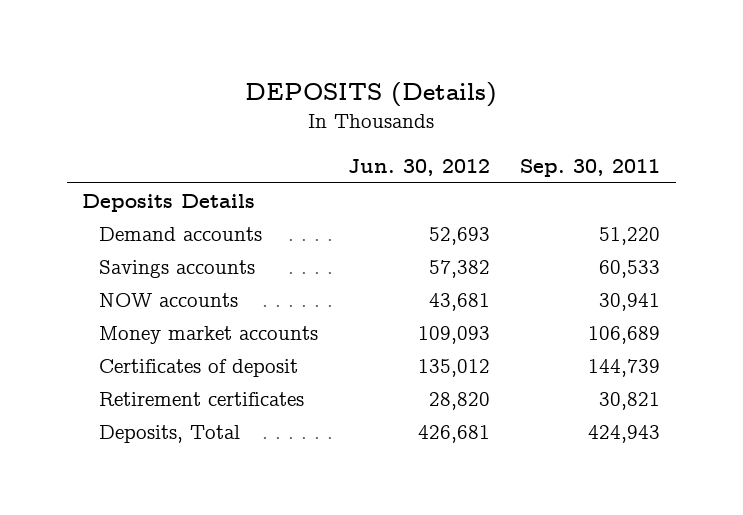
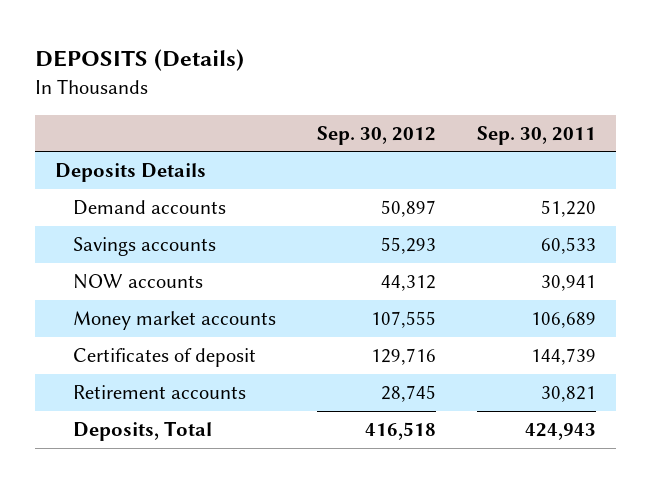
- | Jun. 30, 2012 | Sep. 30, 2011
+ | Sep. 30, 2012 | Sep. 30, 2011
- Retirement certificates | 28,820 | 30,821
+ Retirement accounts | 28,745 | 30,821

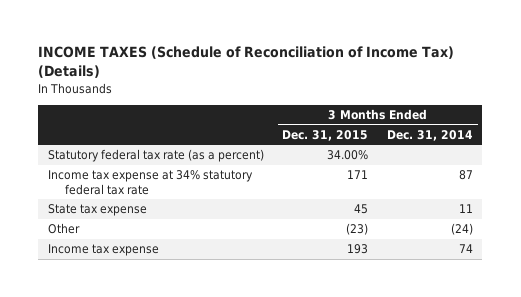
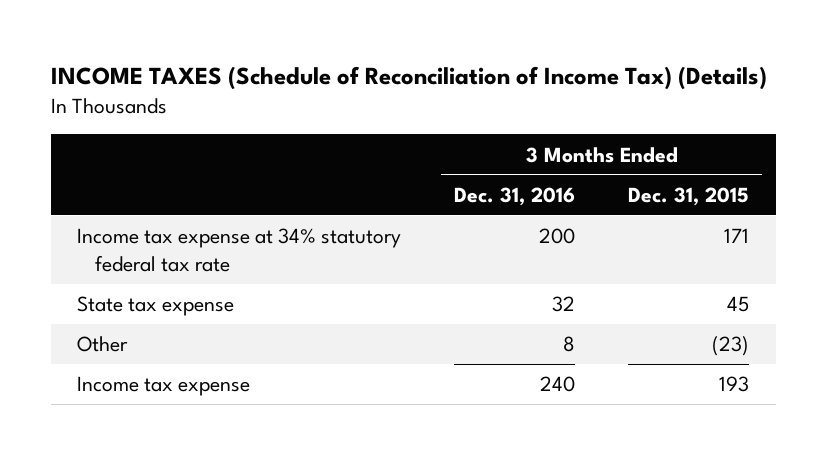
- | 3 Months Ended Dec. 31, 2015 | 3 Months Ended Dec. 31, 2014
+ | 3 Months Ended Dec. 31, 2016 | 3 Months Ended Dec. 31, 2015
- Statutory federal tax rate (as a percent) | 34.00% |

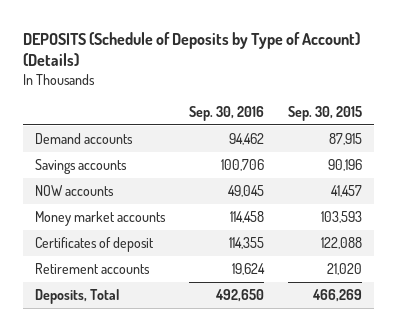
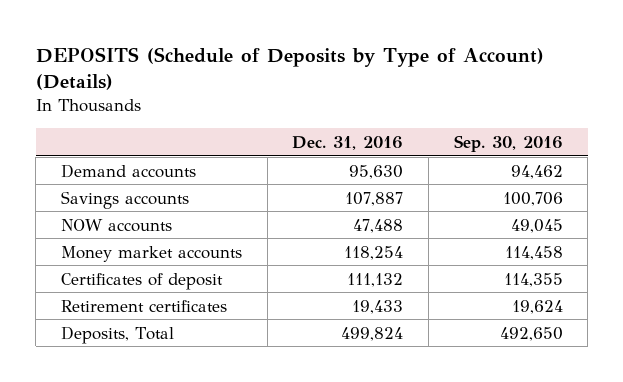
- | Sep. 30, 2016 | Sep. 30, 2015
+ | Dec. 31, 2016 | Sep. 30, 2016
- Retirement accounts | 19,624 | 21,020
+ Retirement certificates | 19,433 | 19,624

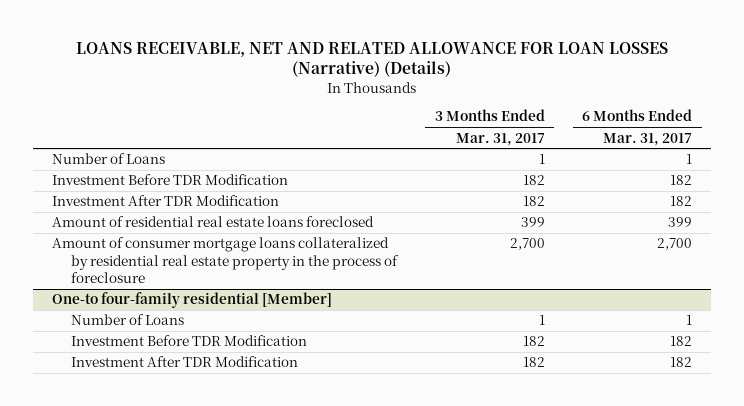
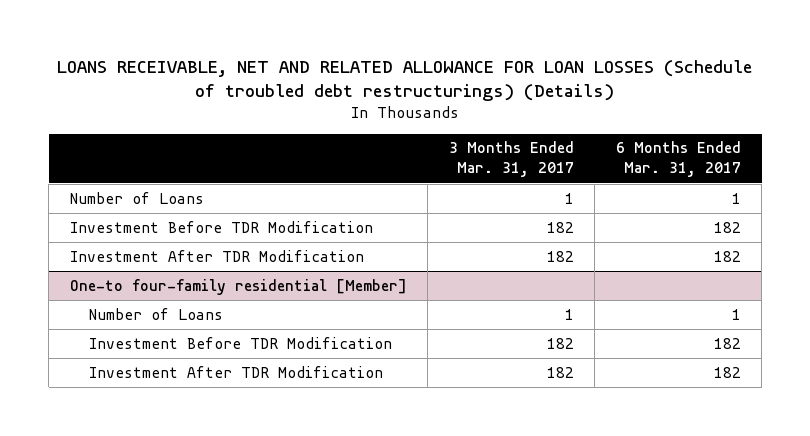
- LOANS RECEIVABLE, NET AND RELATED ALLOWANCE FOR LOAN LOSSES (Narrative) (Details)
+ LOANS RECEIVABLE, NET AND RELATED ALLOWANCE FOR LOAN LOSSES (Schedule of troubled debt restructurings) (Details)
- Amount of residential real estate loans foreclosed | 399 | 399
- Amount of consumer mortgage loans collateralized by residential real estate property in the process of foreclosure | 2,700 | 2,700

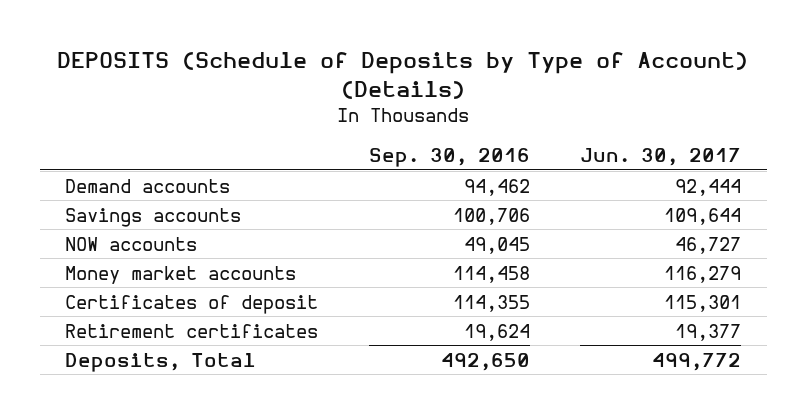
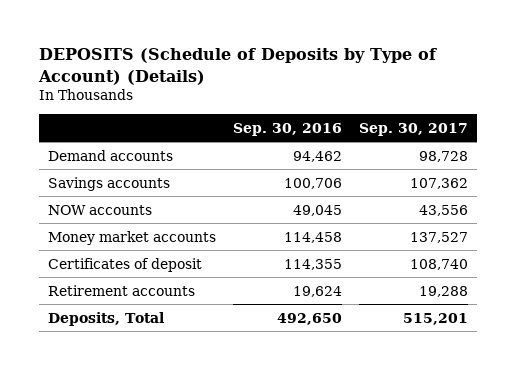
- | Sep. 30, 2016 | Jun. 30, 2017
+ | Sep. 30, 2016 | Sep. 30, 2017
- Retirement certificates | 19,624 | 19,377
+ Retirement accounts | 19,624 | 19,288

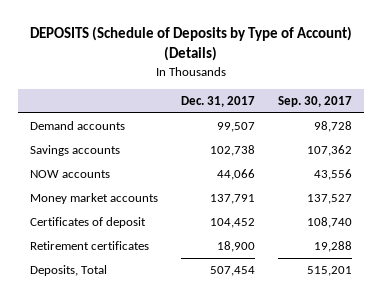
- | Sep. 30, 2016 | Sep. 30, 2017
+ | Dec. 31, 2017 | Sep. 30, 2017
- Retirement accounts | 19,624 | 19,288
+ Retirement certificates | 18,900 | 19,288

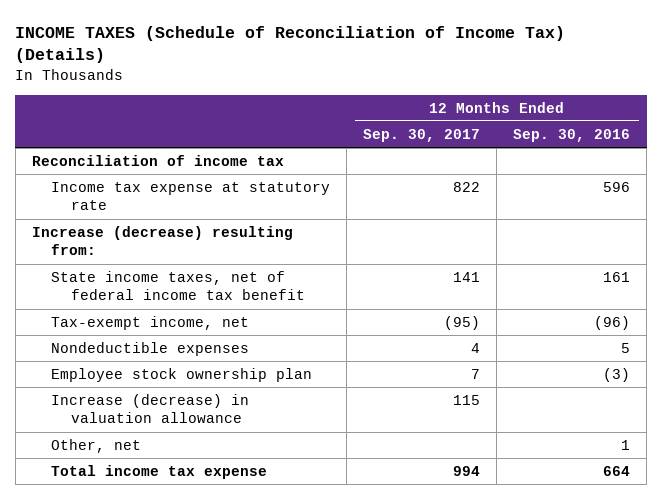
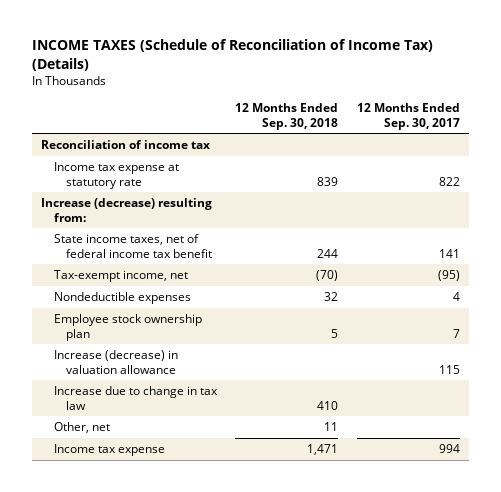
- | 12 Months Ended Sep. 30, 2017 | 12 Months Ended Sep. 30, 2016
+ | 12 Months Ended Sep. 30, 2018 | 12 Months Ended Sep. 30, 2017
+ Increase due to change in tax law | 410 |
- Total income tax expense | 994 | 664
+ Income tax expense | 1,471 | 994

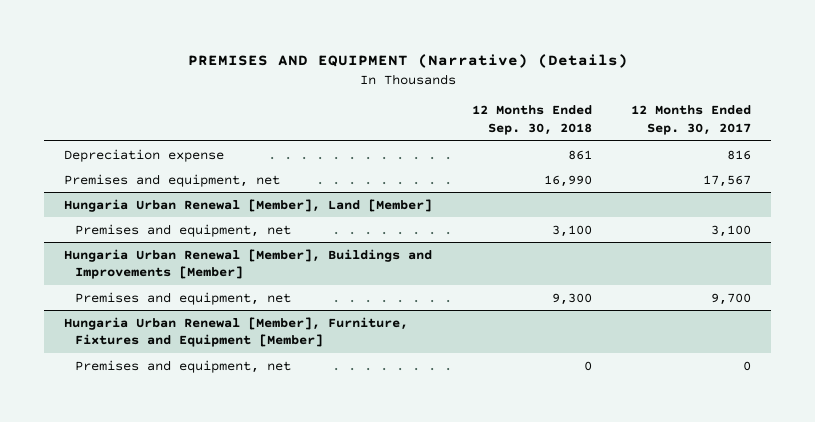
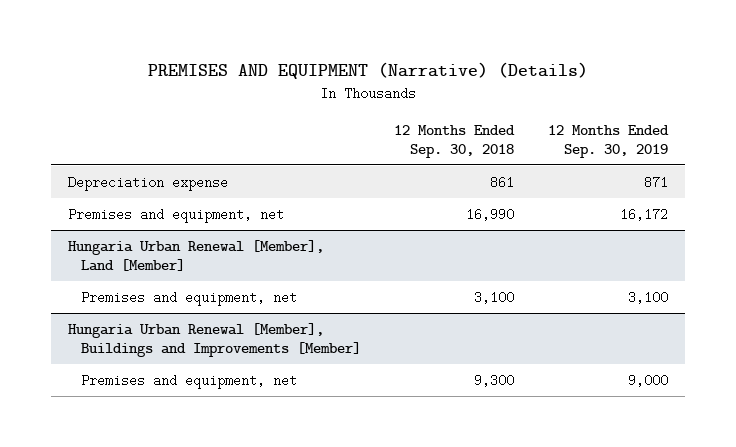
- | 12 Months Ended Sep. 30, 2018 | 12 Months Ended Sep. 30, 2017
+ | 12 Months Ended Sep. 30, 2018 | 12 Months Ended Sep. 30, 2019
- Hungaria Urban Renewal [Member], Furniture, Fixtures and Equipment [Member]
- Premises and equipment, net | 0 | 0

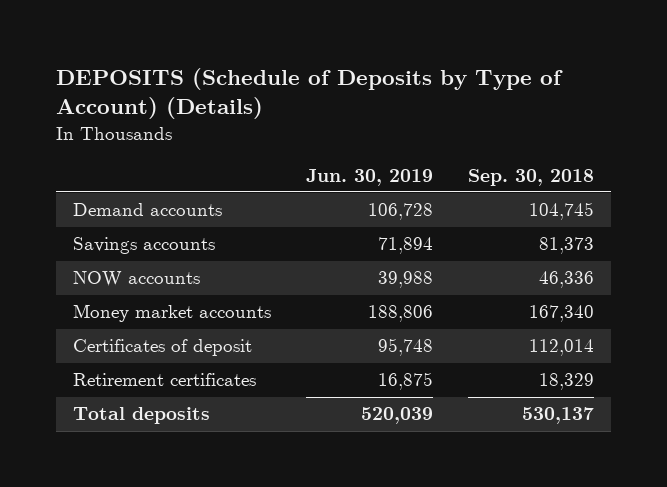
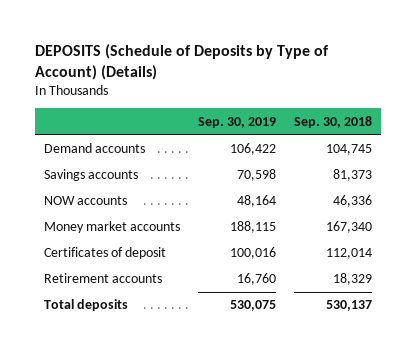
- | Jun. 30, 2019 | Sep. 30, 2018
+ | Sep. 30, 2019 | Sep. 30, 2018
- Retirement certificates | 16,875 | 18,329
+ Retirement accounts | 16,760 | 18,329

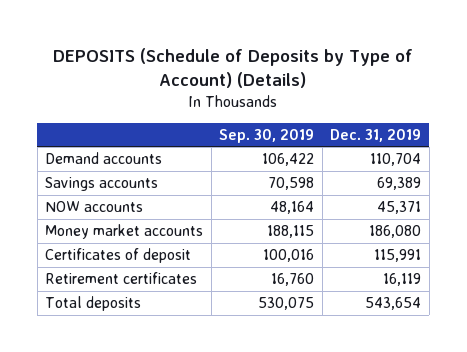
- | Sep. 30, 2019 | Sep. 30, 2018
+ | Sep. 30, 2019 | Dec. 31, 2019
- Retirement accounts | 16,760 | 18,329
+ Retirement certificates | 16,760 | 16,119

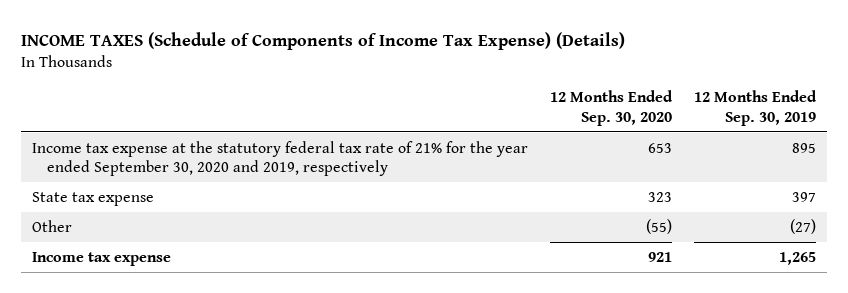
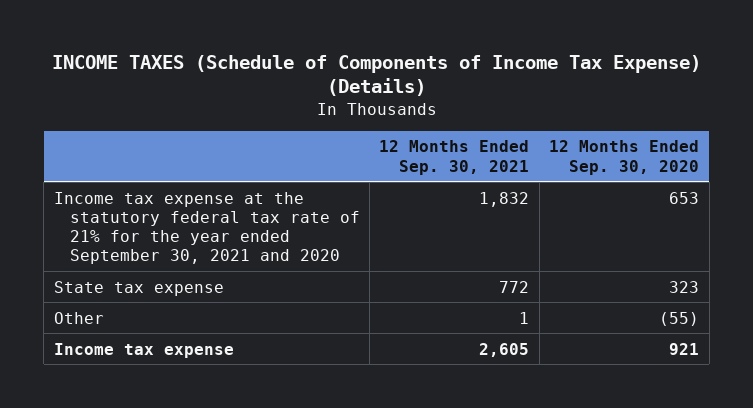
- | 12 Months Ended Sep. 30, 2020 | 12 Months Ended Sep. 30, 2019
+ | 12 Months Ended Sep. 30, 2021 | 12 Months Ended Sep. 30, 2020
- Income tax expense at the statutory federal tax rate of 21% for the year ended September 30, 2020 and 2019, respectively | 653 | 895
+ Income tax expense at the statutory federal tax rate of 21% for the year ended September 30, 2021 and 2020 | 1,832 | 653

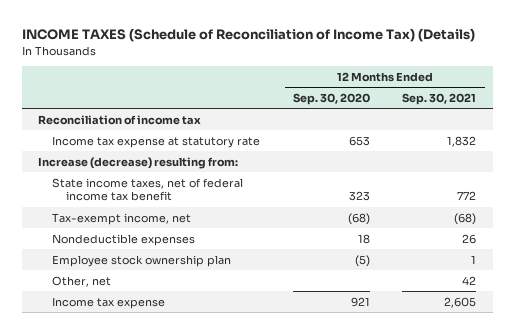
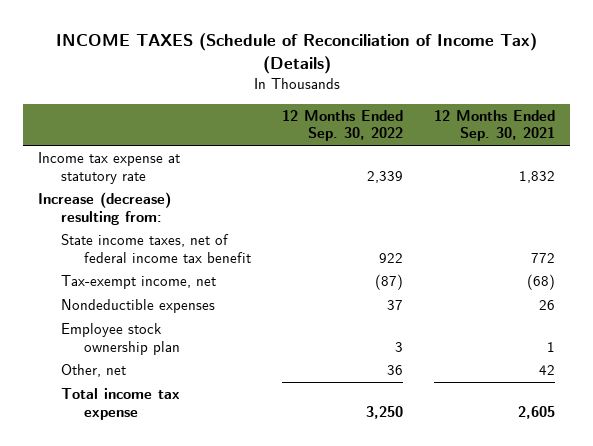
- | 12 Months Ended Sep. 30, 2020 | 12 Months Ended Sep. 30, 2021
+ | 12 Months Ended Sep. 30, 2022 | 12 Months Ended Sep. 30, 2021
- Reconciliation of income tax
- Income tax expense | 921 | 2,605
+ Total income tax expense | 3,250 | 2,605

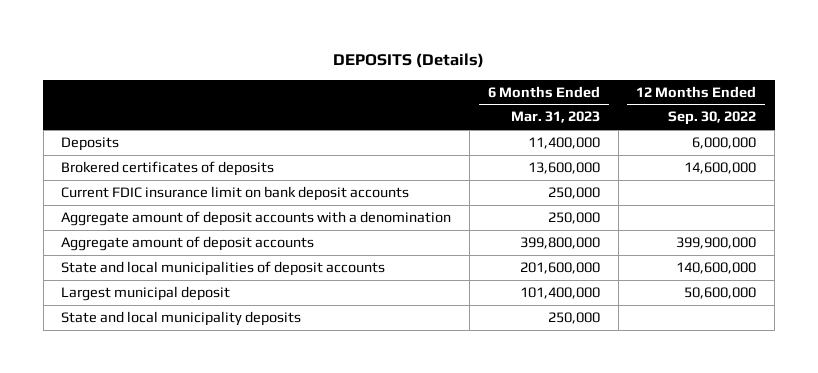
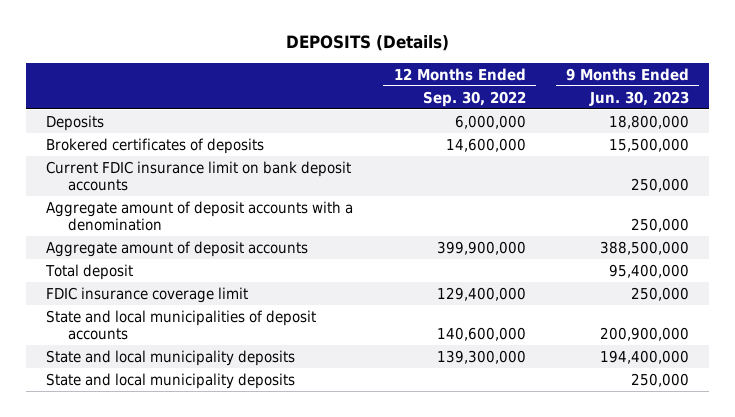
- | 6 Months Ended Mar. 31, 2023 | 12 Months Ended Sep. 30, 2022
+ | 12 Months Ended Sep. 30, 2022 | 9 Months Ended Jun. 30, 2023
+ Total deposit | | 95,400,000
+ FDIC insurance coverage limit | 129,400,000 | 250,000
- Largest municipal deposit | 101,400,000 | 50,600,000
+ State and local municipality deposits | 139,300,000 | 194,400,000

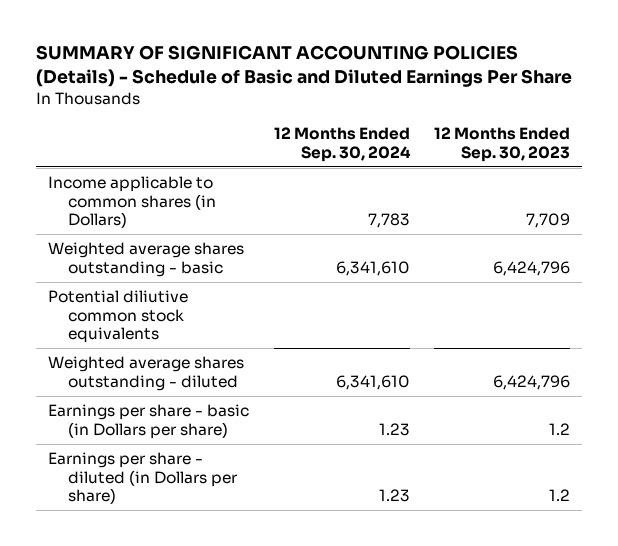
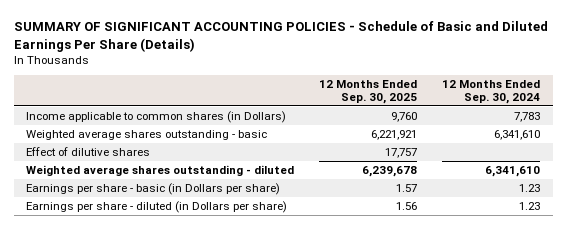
- SUMMARY OF SIGNIFICANT ACCOUNTING POLICIES (Details) - Schedule of Basic and Diluted Earnings Per Share
+ SUMMARY OF SIGNIFICANT ACCOUNTING POLICIES - Schedule of Basic and Diluted Earnings Per Share (Details)
- | 12 Months Ended Sep. 30, 2024 | 12 Months Ended Sep. 30, 2023
+ | 12 Months Ended Sep. 30, 2025 | 12 Months Ended Sep. 30, 2024
- Potential diliutive common stock equivalents
+ Effect of dilutive shares | 17,757 |

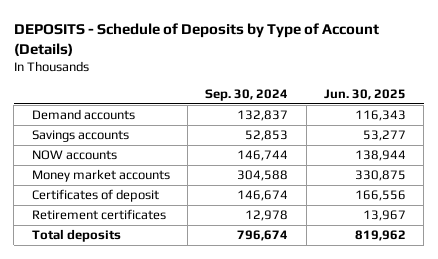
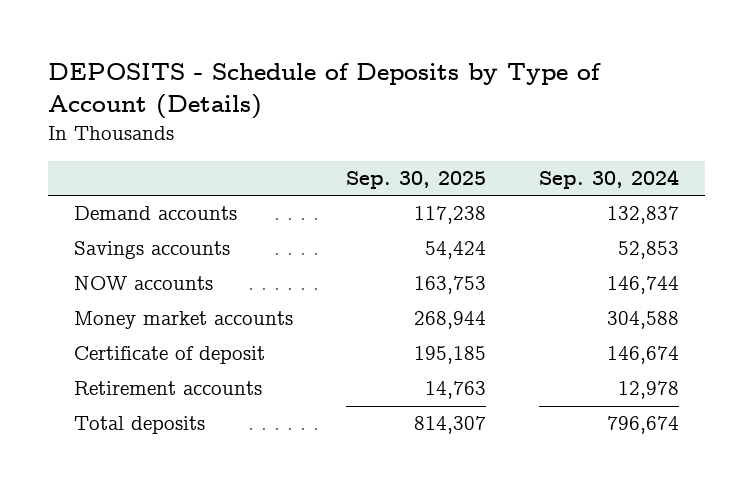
- | Sep. 30, 2024 | Jun. 30, 2025
+ | Sep. 30, 2025 | Sep. 30, 2024
- Certificates of deposit | 146,674 | 166,556
- Retirement certificates | 12,978 | 13,967
+ Certificate of deposit | 195,185 | 146,674
+ Retirement accounts | 14,763 | 12,978

